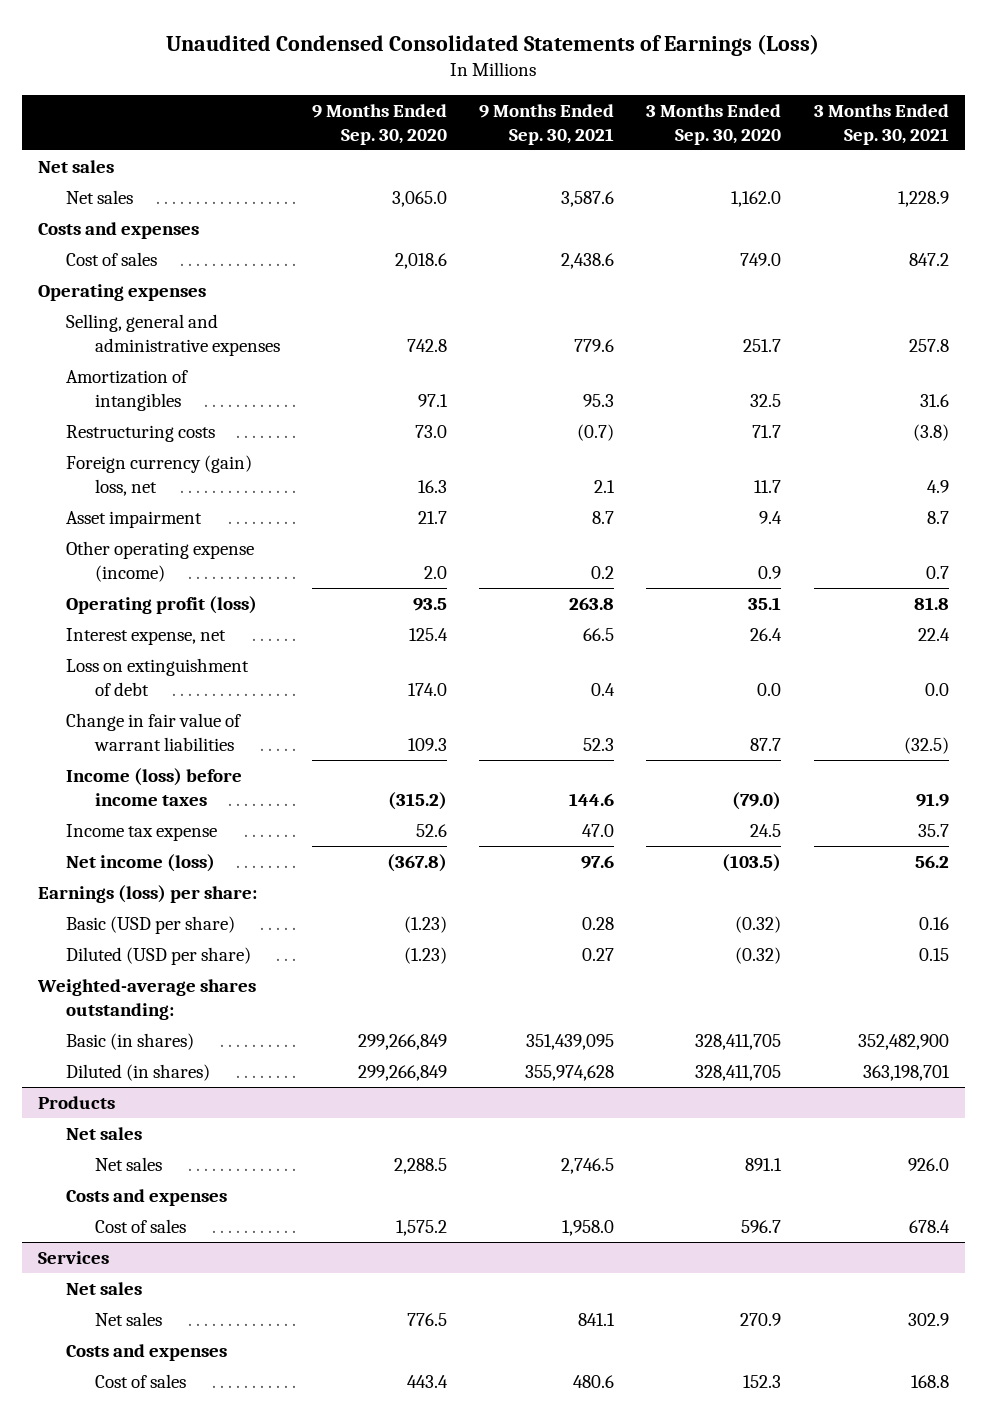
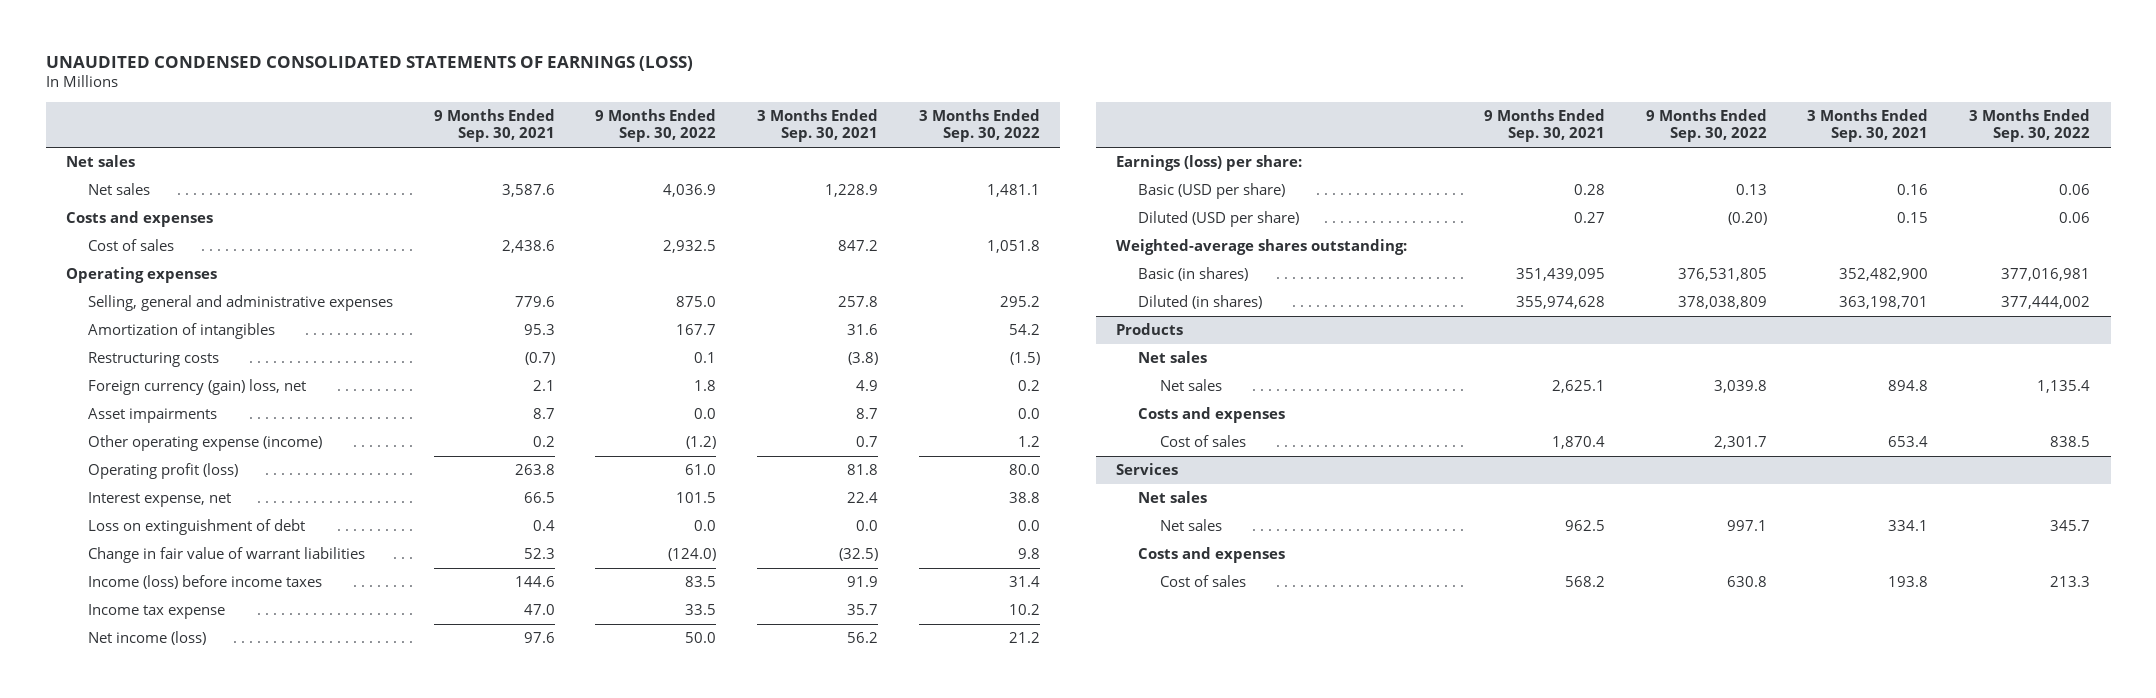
- Unaudited Condensed Consolidated Statements of Earnings (Loss)
+ UNAUDITED CONDENSED CONSOLIDATED STATEMENTS OF EARNINGS (LOSS)
- | 9 Months Ended Sep. 30, 2020 | 9 Months Ended Sep. 30, 2021 | 3 Months Ended Sep. 30, 2020 | 3 Months Ended Sep. 30, 2021
+ | 9 Months Ended Sep. 30, 2021 | 9 Months Ended Sep. 30, 2022 | 3 Months Ended Sep. 30, 2021 | 3 Months Ended Sep. 30, 2022
- Asset impairment | 21.7 | 8.7 | 9.4 | 8.7
+ Asset impairments | 8.7 | 0.0 | 8.7 | 0.0
@ Products
- Net sales | 2,288.5 | 2,746.5 | 891.1 | 926.0
+ Net sales | 2,625.1 | 3,039.8 | 894.8 | 1,135.4
- Cost of sales | 1,575.2 | 1,958.0 | 596.7 | 678.4
+ Cost of sales | 1,870.4 | 2,301.7 | 653.4 | 838.5
@ Services
- Net sales | 776.5 | 841.1 | 270.9 | 302.9
+ Net sales | 962.5 | 997.1 | 334.1 | 345.7
- Cost of sales | 443.4 | 480.6 | 152.3 | 168.8
+ Cost of sales | 568.2 | 630.8 | 193.8 | 213.3

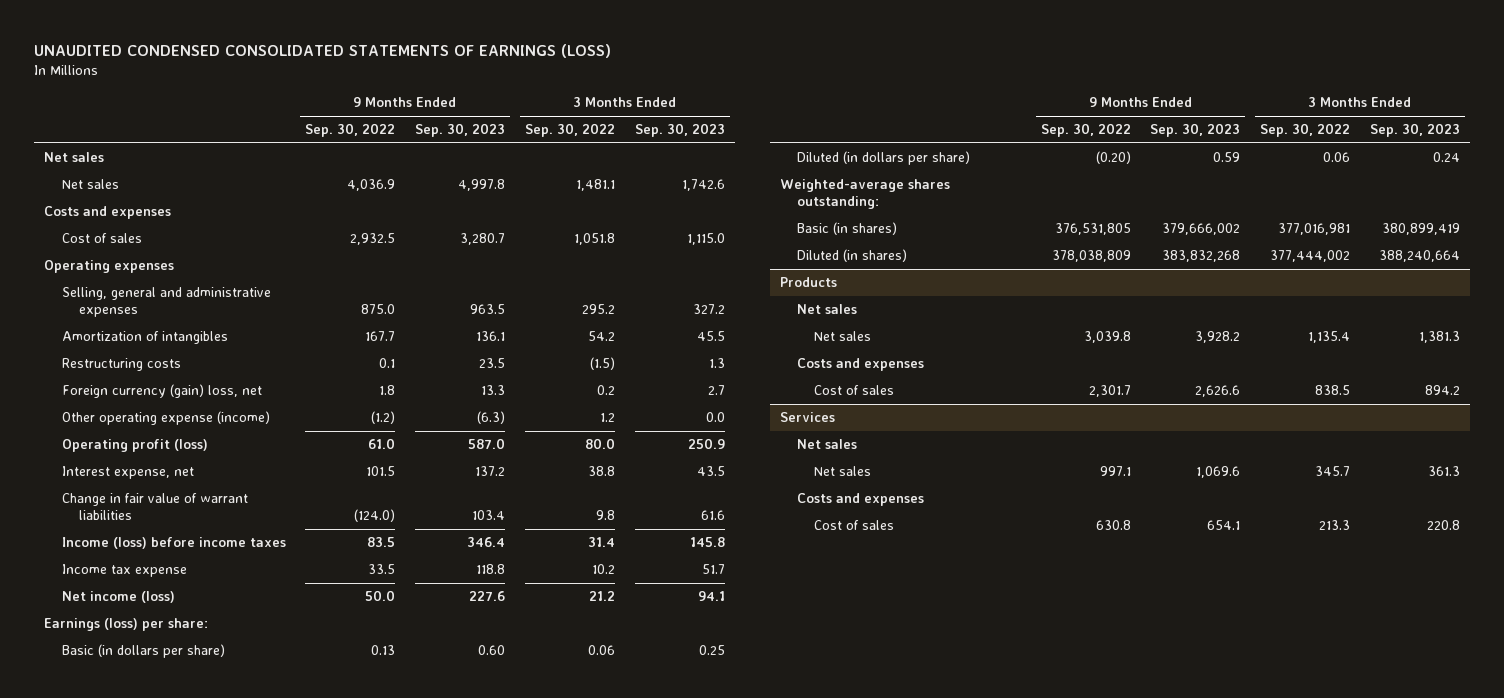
- | 9 Months Ended Sep. 30, 2021 | 9 Months Ended Sep. 30, 2022 | 3 Months Ended Sep. 30, 2021 | 3 Months Ended Sep. 30, 2022
+ | 9 Months Ended Sep. 30, 2022 | 9 Months Ended Sep. 30, 2023 | 3 Months Ended Sep. 30, 2022 | 3 Months Ended Sep. 30, 2023
- Asset impairments | 8.7 | 0.0 | 8.7 | 0.0
- Loss on extinguishment of debt | 0.4 | 0.0 | 0.0 | 0.0
- Basic (USD per share) | 0.28 | 0.13 | 0.16 | 0.06
- Diluted (USD per share) | 0.27 | (0.20) | 0.15 | 0.06
+ Basic (in dollars per share) | 0.13 | 0.60 | 0.06 | 0.25
+ Diluted (in dollars per share) | (0.20) | 0.59 | 0.06 | 0.24

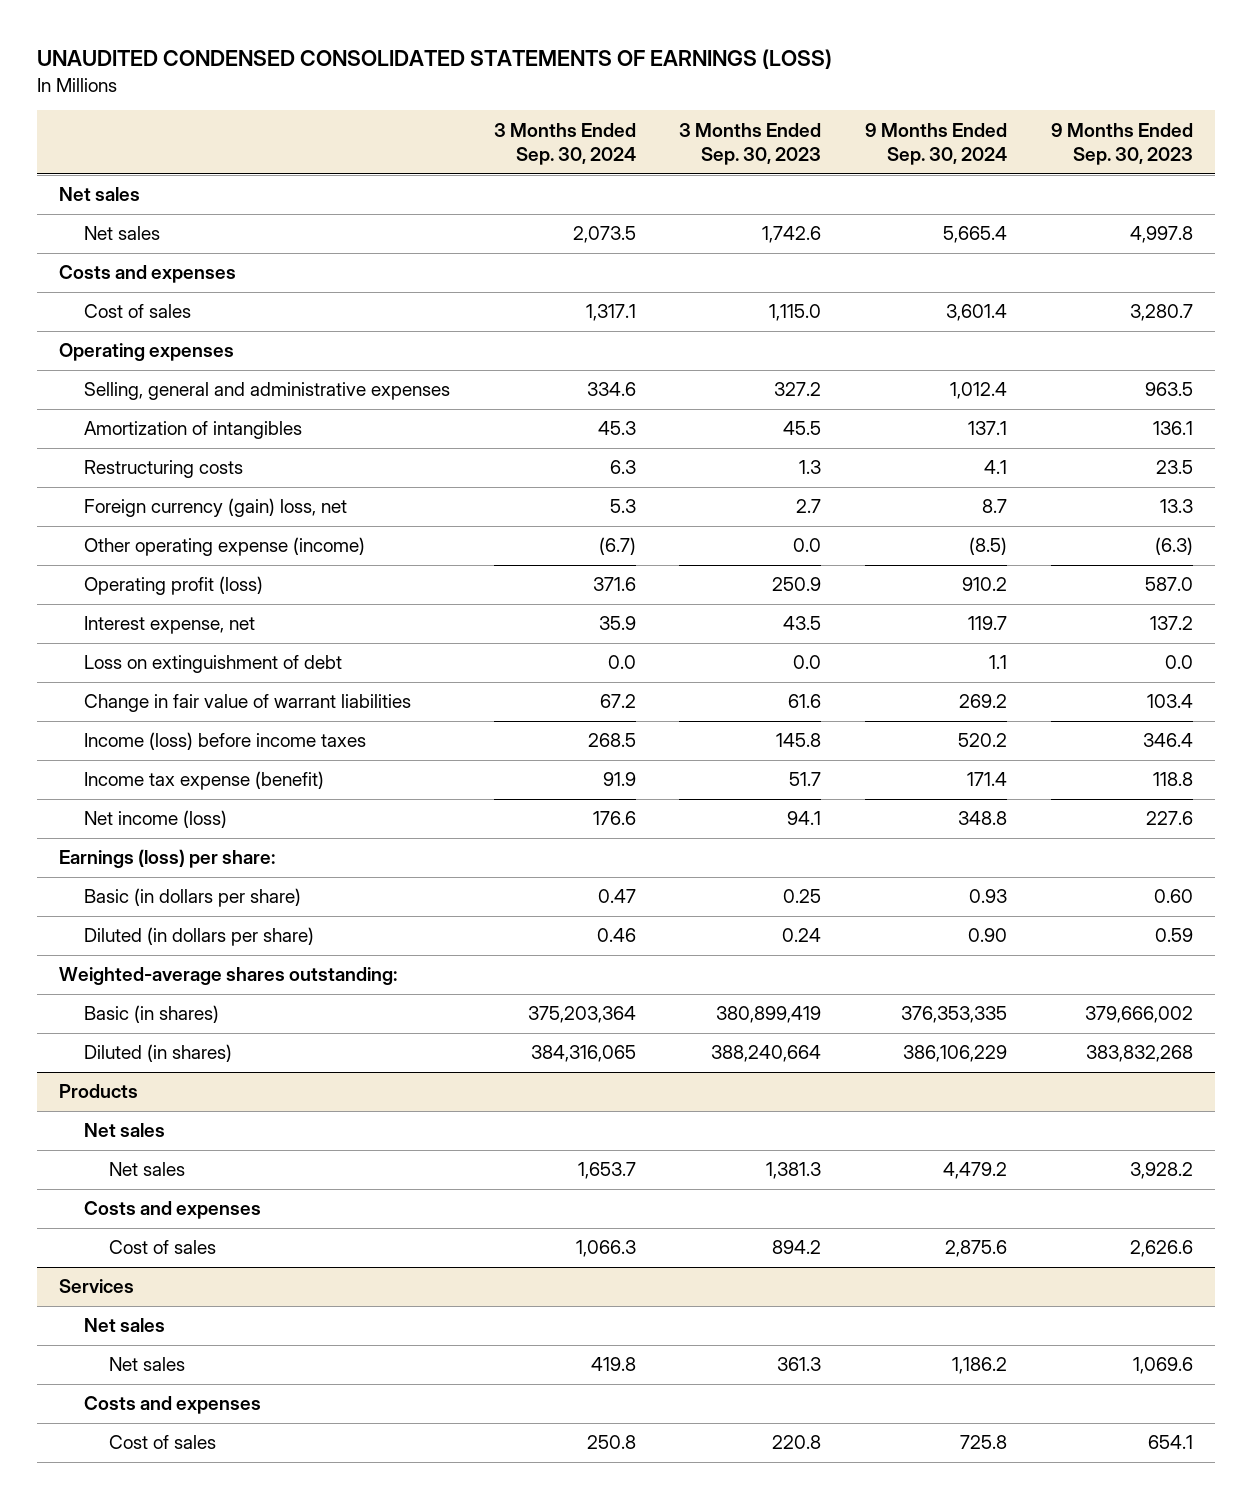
- | 9 Months Ended Sep. 30, 2022 | 9 Months Ended Sep. 30, 2023 | 3 Months Ended Sep. 30, 2022 | 3 Months Ended Sep. 30, 2023
+ | 3 Months Ended Sep. 30, 2024 | 3 Months Ended Sep. 30, 2023 | 9 Months Ended Sep. 30, 2024 | 9 Months Ended Sep. 30, 2023
+ Loss on extinguishment of debt | 0.0 | 0.0 | 1.1 | 0.0
- Income tax expense | 33.5 | 118.8 | 10.2 | 51.7
+ Income tax expense (benefit) | 91.9 | 51.7 | 171.4 | 118.8

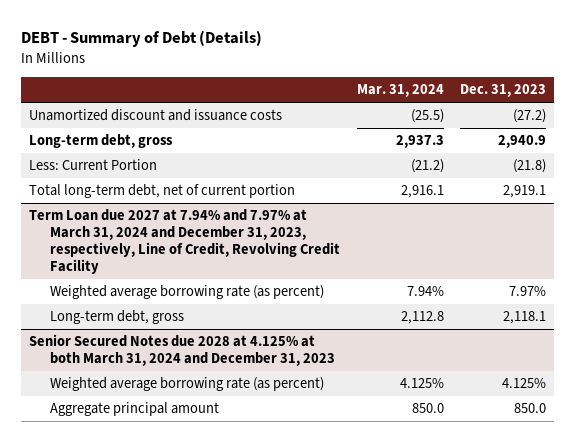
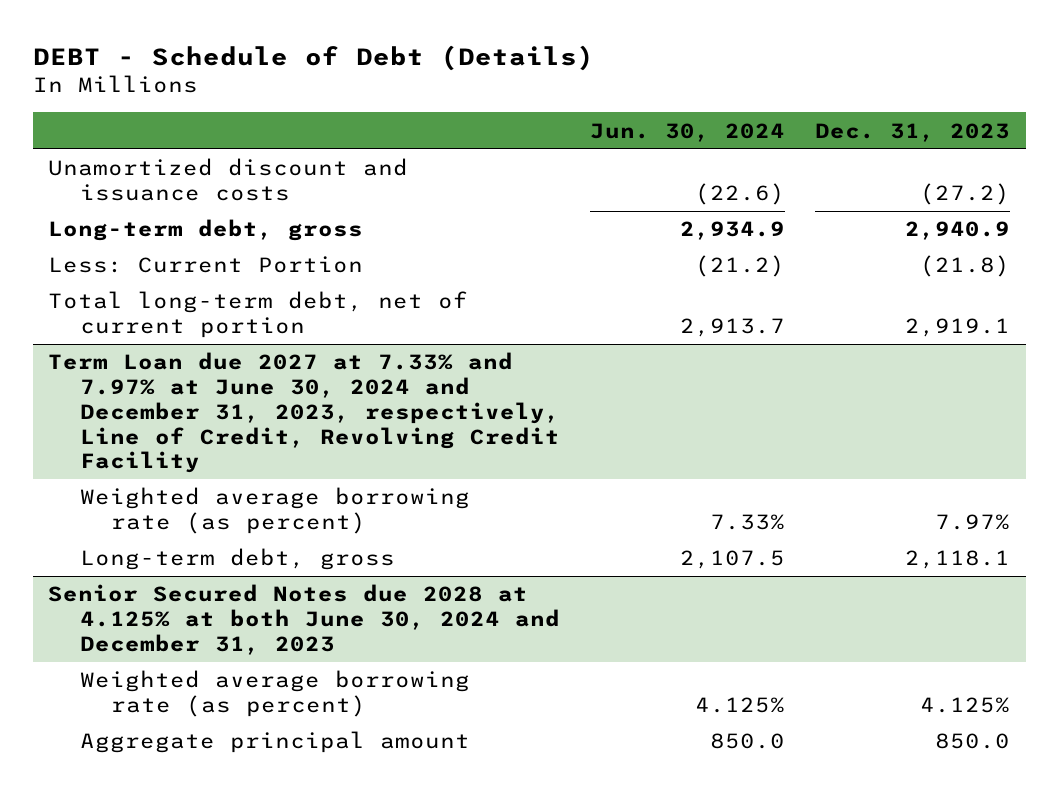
- DEBT - Summary of Debt (Details)
+ DEBT - Schedule of Debt (Details)
- | Mar. 31, 2024 | Dec. 31, 2023
+ | Jun. 30, 2024 | Dec. 31, 2023
- Term Loan due 2027 at 7.94% and 7.97% at March 31, 2024 and December 31, 2023, respectively, Line of Credit, Revolving Credit Facility
+ Term Loan due 2027 at 7.33% and 7.97% at June 30, 2024 and December 31, 2023, respectively, Line of Credit, Revolving Credit Facility
- Senior Secured Notes due 2028 at 4.125% at both March 31, 2024 and December 31, 2023
+ Senior Secured Notes due 2028 at 4.125% at both June 30, 2024 and December 31, 2023

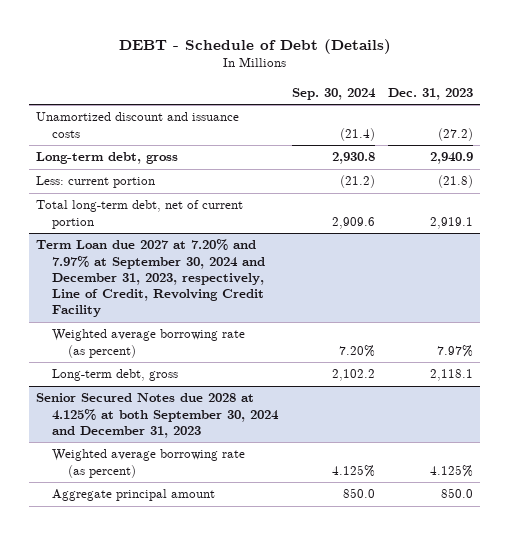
- | Jun. 30, 2024 | Dec. 31, 2023
+ | Sep. 30, 2024 | Dec. 31, 2023
- Less: Current Portion | (21.2) | (21.8)
+ Less: current portion | (21.2) | (21.8)
- Term Loan due 2027 at 7.33% and 7.97% at June 30, 2024 and December 31, 2023, respectively, Line of Credit, Revolving Credit Facility
+ Term Loan due 2027 at 7.20% and 7.97% at September 30, 2024 and December 31, 2023, respectively, Line of Credit, Revolving Credit Facility
- Senior Secured Notes due 2028 at 4.125% at both June 30, 2024 and December 31, 2023
+ Senior Secured Notes due 2028 at 4.125% at both September 30, 2024 and December 31, 2023

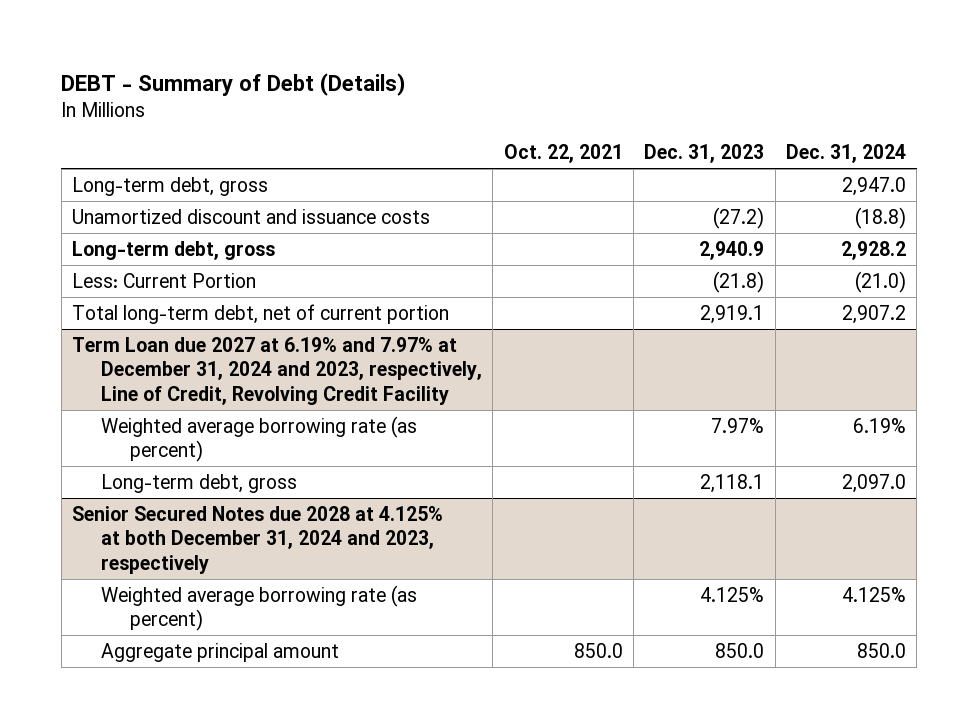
- DEBT - Schedule of Debt (Details)
+ DEBT - Summary of Debt (Details)
- | Sep. 30, 2024 | Dec. 31, 2023
+ | Oct. 22, 2021 | Dec. 31, 2023 | Dec. 31, 2024
+ Long-term debt, gross | | | 2,947.0
- Less: current portion | (21.2) | (21.8)
+ Less: Current Portion | | (21.8) | (21.0)
- Term Loan due 2027 at 7.20% and 7.97% at September 30, 2024 and December 31, 2023, respectively, Line of Credit, Revolving Credit Facility
+ Term Loan due 2027 at 6.19% and 7.97% at December 31, 2024 and 2023, respectively, Line of Credit, Revolving Credit Facility
- Senior Secured Notes due 2028 at 4.125% at both September 30, 2024 and December 31, 2023
+ Senior Secured Notes due 2028 at 4.125% at both December 31, 2024 and 2023, respectively

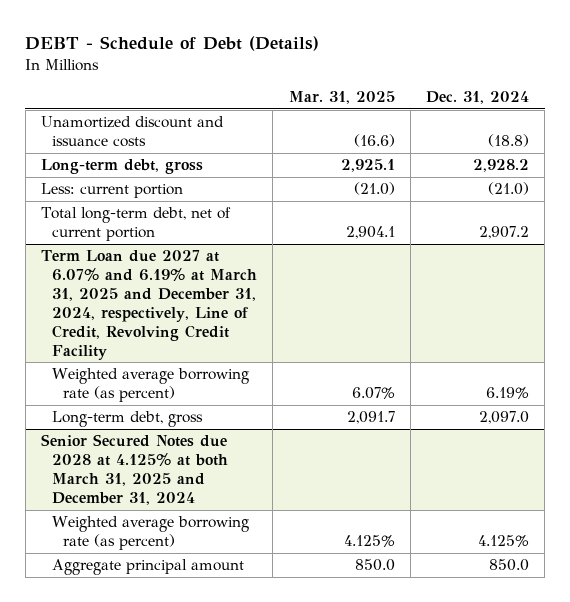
- DEBT - Summary of Debt (Details)
+ DEBT - Schedule of Debt (Details)
- | Oct. 22, 2021 | Dec. 31, 2023 | Dec. 31, 2024
+ | Mar. 31, 2025 | Dec. 31, 2024
- Long-term debt, gross | | | 2,947.0
- Less: Current Portion | | (21.8) | (21.0)
+ Less: current portion | (21.0) | (21.0)
- Term Loan due 2027 at 6.19% and 7.97% at December 31, 2024 and 2023, respectively, Line of Credit, Revolving Credit Facility
+ Term Loan due 2027 at 6.07% and 6.19% at March 31, 2025 and December 31, 2024, respectively, Line of Credit, Revolving Credit Facility
- Senior Secured Notes due 2028 at 4.125% at both December 31, 2024 and 2023, respectively
+ Senior Secured Notes due 2028 at 4.125% at both March 31, 2025 and December 31, 2024

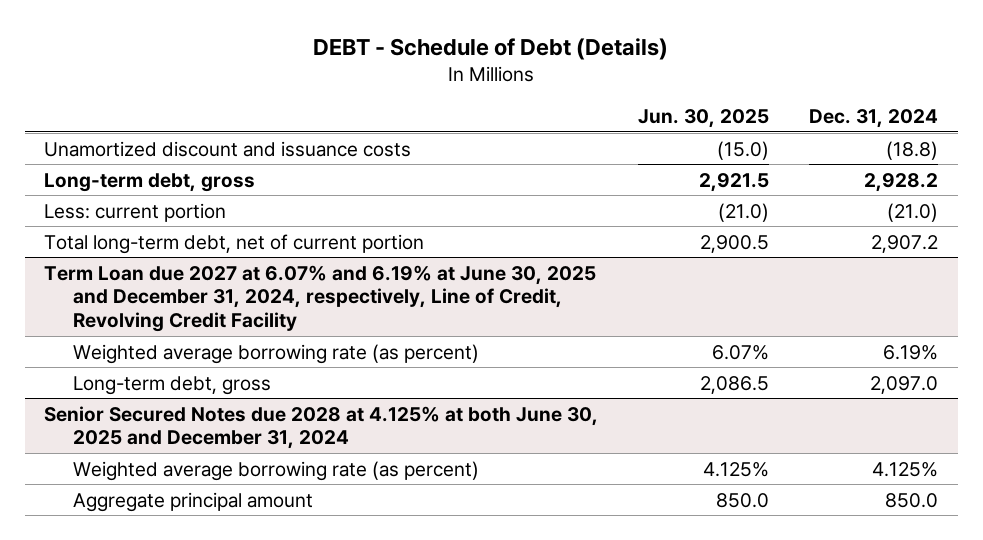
- | Mar. 31, 2025 | Dec. 31, 2024
+ | Jun. 30, 2025 | Dec. 31, 2024
- Term Loan due 2027 at 6.07% and 6.19% at March 31, 2025 and December 31, 2024, respectively, Line of Credit, Revolving Credit Facility
+ Term Loan due 2027 at 6.07% and 6.19% at June 30, 2025 and December 31, 2024, respectively, Line of Credit, Revolving Credit Facility
- Senior Secured Notes due 2028 at 4.125% at both March 31, 2025 and December 31, 2024
+ Senior Secured Notes due 2028 at 4.125% at both June 30, 2025 and December 31, 2024

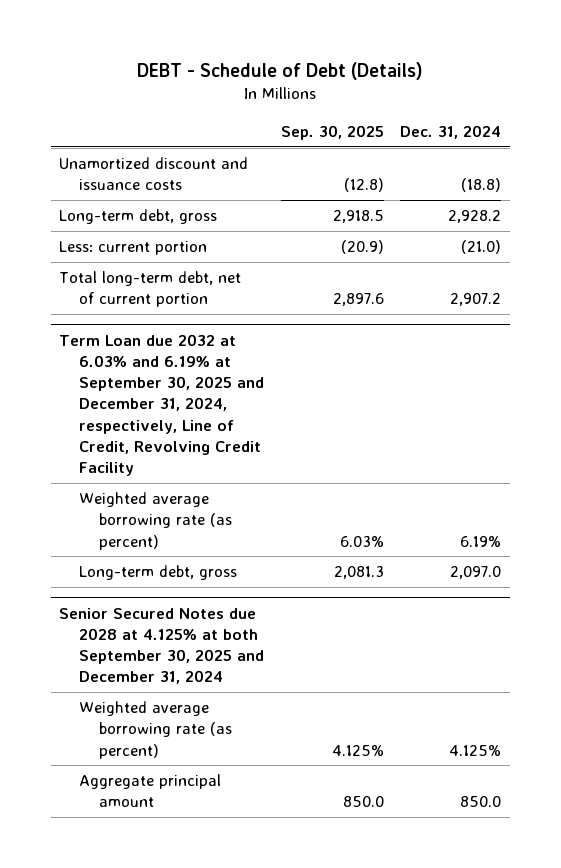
- | Jun. 30, 2025 | Dec. 31, 2024
+ | Sep. 30, 2025 | Dec. 31, 2024
- Term Loan due 2027 at 6.07% and 6.19% at June 30, 2025 and December 31, 2024, respectively, Line of Credit, Revolving Credit Facility
+ Term Loan due 2032 at 6.03% and 6.19% at September 30, 2025 and December 31, 2024, respectively, Line of Credit, Revolving Credit Facility
- Senior Secured Notes due 2028 at 4.125% at both June 30, 2025 and December 31, 2024
+ Senior Secured Notes due 2028 at 4.125% at both September 30, 2025 and December 31, 2024

